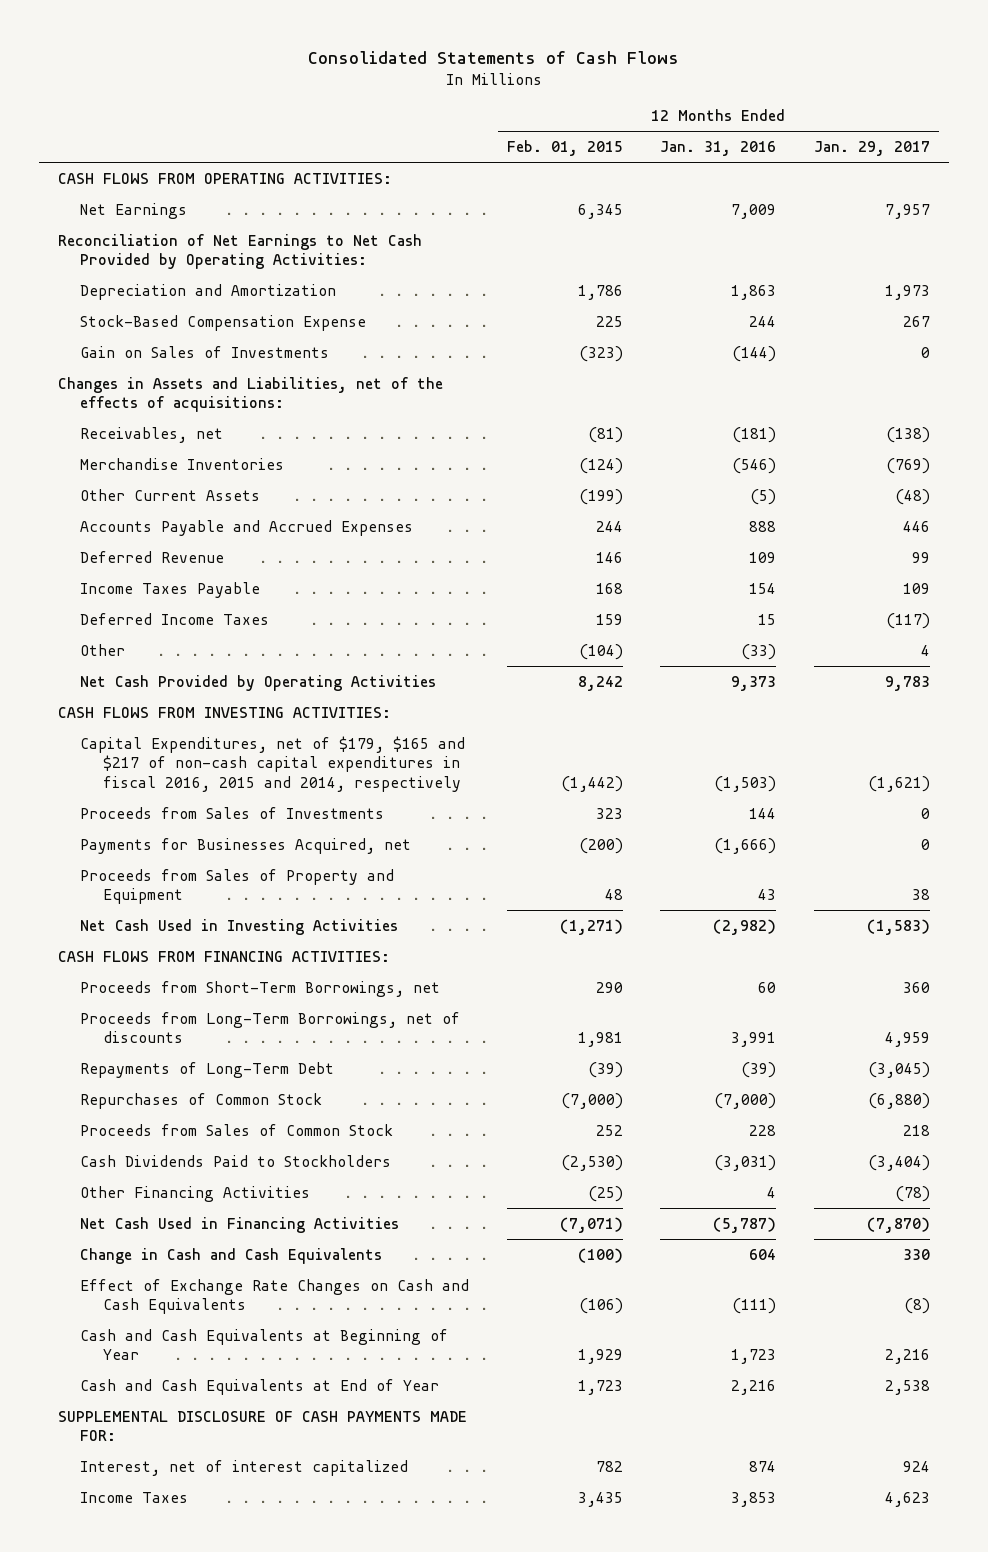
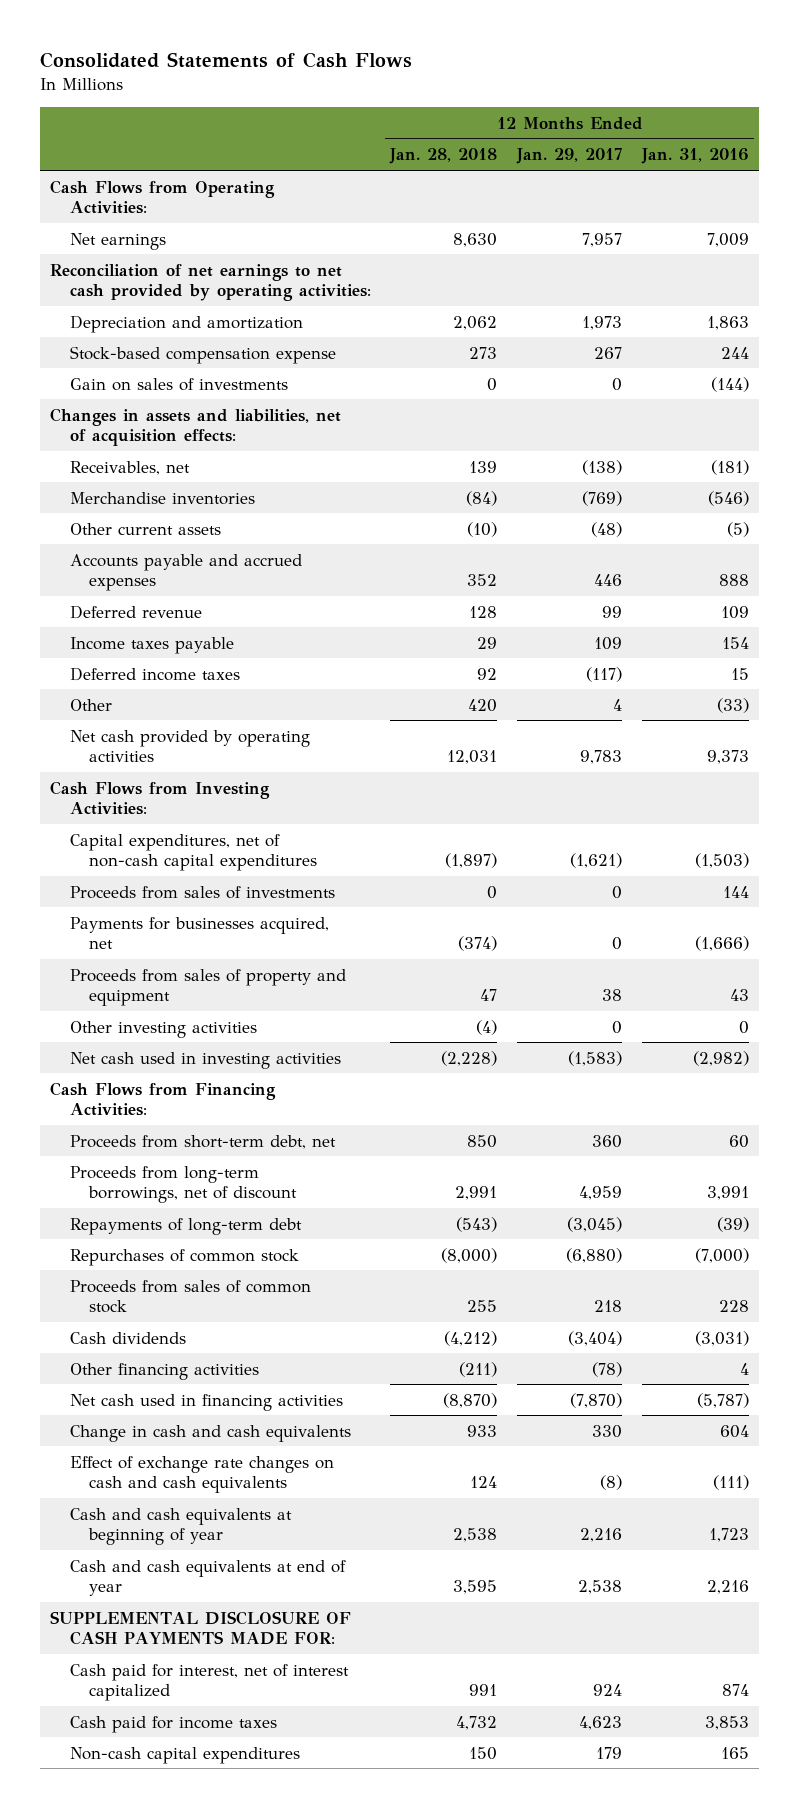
- | 12 Months Ended Feb. 01, 2015 | 12 Months Ended Jan. 31, 2016 | 12 Months Ended Jan. 29, 2017
+ | 12 Months Ended Jan. 28, 2018 | 12 Months Ended Jan. 29, 2017 | 12 Months Ended Jan. 31, 2016
- CASH FLOWS FROM OPERATING ACTIVITIES:
- Net Earnings | 6,345 | 7,009 | 7,957
- Reconciliation of Net Earnings to Net Cash Provided by Operating Activities:
- Depreciation and Amortization | 1,786 | 1,863 | 1,973
- Stock-Based Compensation Expense | 225 | 244 | 267
- Gain on Sales of Investments | (323) | (144) | 0
- Changes in Assets and Liabilities, net of the effects of acquisitions:
+ Cash Flows from Operating Activities:
+ Net earnings | 8,630 | 7,957 | 7,009
+ Reconciliation of net earnings to net cash provided by operating activities:
+ Depreciation and amortization | 2,062 | 1,973 | 1,863
+ Stock-based compensation expense | 273 | 267 | 244
+ Gain on sales of investments | 0 | 0 | (144)
+ Changes in assets and liabilities, net of acquisition effects:
- Merchandise Inventories | (124) | (546) | (769)
- Other Current Assets | (199) | (5) | (48)
- Accounts Payable and Accrued Expenses | 244 | 888 | 446
- Deferred Revenue | 146 | 109 | 99
- Income Taxes Payable | 168 | 154 | 109
- Deferred Income Taxes | 159 | 15 | (117)
+ Merchandise inventories | (84) | (769) | (546)
+ Other current assets | (10) | (48) | (5)
+ Accounts payable and accrued expenses | 352 | 446 | 888
+ Deferred revenue | 128 | 99 | 109
+ Income taxes payable | 29 | 109 | 154
+ Deferred income taxes | 92 | (117) | 15
- Net Cash Provided by Operating Activities | 8,242 | 9,373 | 9,783
- CASH FLOWS FROM INVESTING ACTIVITIES:
- Capital Expenditures, net of $179, $165 and $217 of non-cash capital expenditures in fiscal 2016, 2015 and 2014, respectively | (1,442) | (1,503) | (1,621)
- Proceeds from Sales of Investments | 323 | 144 | 0
- Payments for Businesses Acquired, net | (200) | (1,666) | 0
- Proceeds from Sales of Property and Equipment | 48 | 43 | 38
- Net Cash Used in Investing Activities | (1,271) | (2,982) | (1,583)
- CASH FLOWS FROM FINANCING ACTIVITIES:
- Proceeds from Short-Term Borrowings, net | 290 | 60 | 360
- Proceeds from Long-Term Borrowings, net of discounts | 1,981 | 3,991 | 4,959
- Repayments of Long-Term Debt | (39) | (39) | (3,045)
- Repurchases of Common Stock | (7,000) | (7,000) | (6,880)
- Proceeds from Sales of Common Stock | 252 | 228 | 218
- Cash Dividends Paid to Stockholders | (2,530) | (3,031) | (3,404)
- Other Financing Activities | (25) | 4 | (78)
- Net Cash Used in Financing Activities | (7,071) | (5,787) | (7,870)
- Change in Cash and Cash Equivalents | (100) | 604 | 330
- Effect of Exchange Rate Changes on Cash and Cash Equivalents | (106) | (111) | (8)
- Cash and Cash Equivalents at Beginning of Year | 1,929 | 1,723 | 2,216
- Cash and Cash Equivalents at End of Year | 1,723 | 2,216 | 2,538
+ Net cash provided by operating activities | 12,031 | 9,783 | 9,373
+ Cash Flows from Investing Activities:
+ Capital expenditures, net of non-cash capital expenditures | (1,897) | (1,621) | (1,503)
+ Proceeds from sales of investments | 0 | 0 | 144
+ Payments for businesses acquired, net | (374) | 0 | (1,666)
+ Proceeds from sales of property and equipment | 47 | 38 | 43
+ Other investing activities | (4) | 0 | 0
+ Net cash used in investing activities | (2,228) | (1,583) | (2,982)
+ Cash Flows from Financing Activities:
+ Proceeds from short-term debt, net | 850 | 360 | 60
+ Proceeds from long-term borrowings, net of discount | 2,991 | 4,959 | 3,991
+ Repayments of long-term debt | (543) | (3,045) | (39)
+ Repurchases of common stock | (8,000) | (6,880) | (7,000)
+ Proceeds from sales of common stock | 255 | 218 | 228
+ Cash dividends | (4,212) | (3,404) | (3,031)
+ Other financing activities | (211) | (78) | 4
+ Net cash used in financing activities | (8,870) | (7,870) | (5,787)
+ Change in cash and cash equivalents | 933 | 330 | 604
+ Effect of exchange rate changes on cash and cash equivalents | 124 | (8) | (111)
+ Cash and cash equivalents at beginning of year | 2,538 | 2,216 | 1,723
+ Cash and cash equivalents at end of year | 3,595 | 2,538 | 2,216
- Interest, net of interest capitalized | 782 | 874 | 924
- Income Taxes | 3,435 | 3,853 | 4,623
+ Cash paid for interest, net of interest capitalized | 991 | 924 | 874
+ Cash paid for income taxes | 4,732 | 4,623 | 3,853
+ Non-cash capital expenditures | 150 | 179 | 165

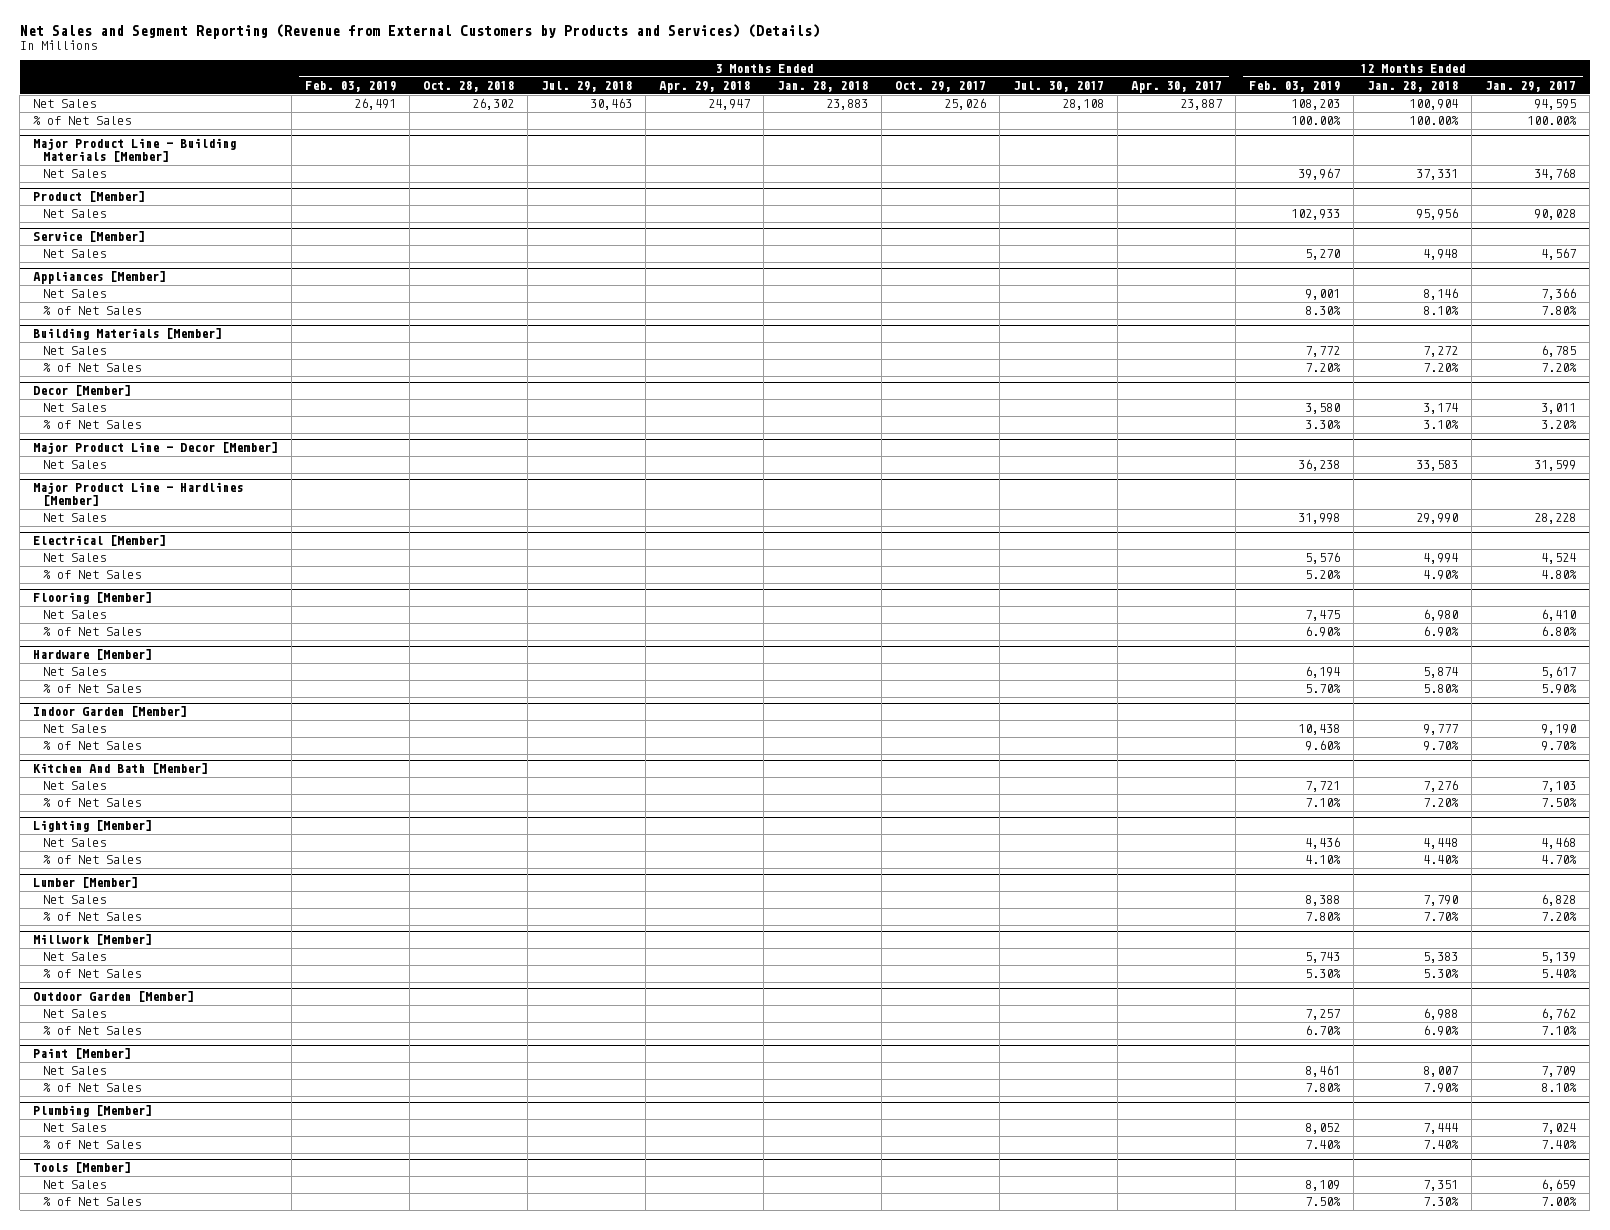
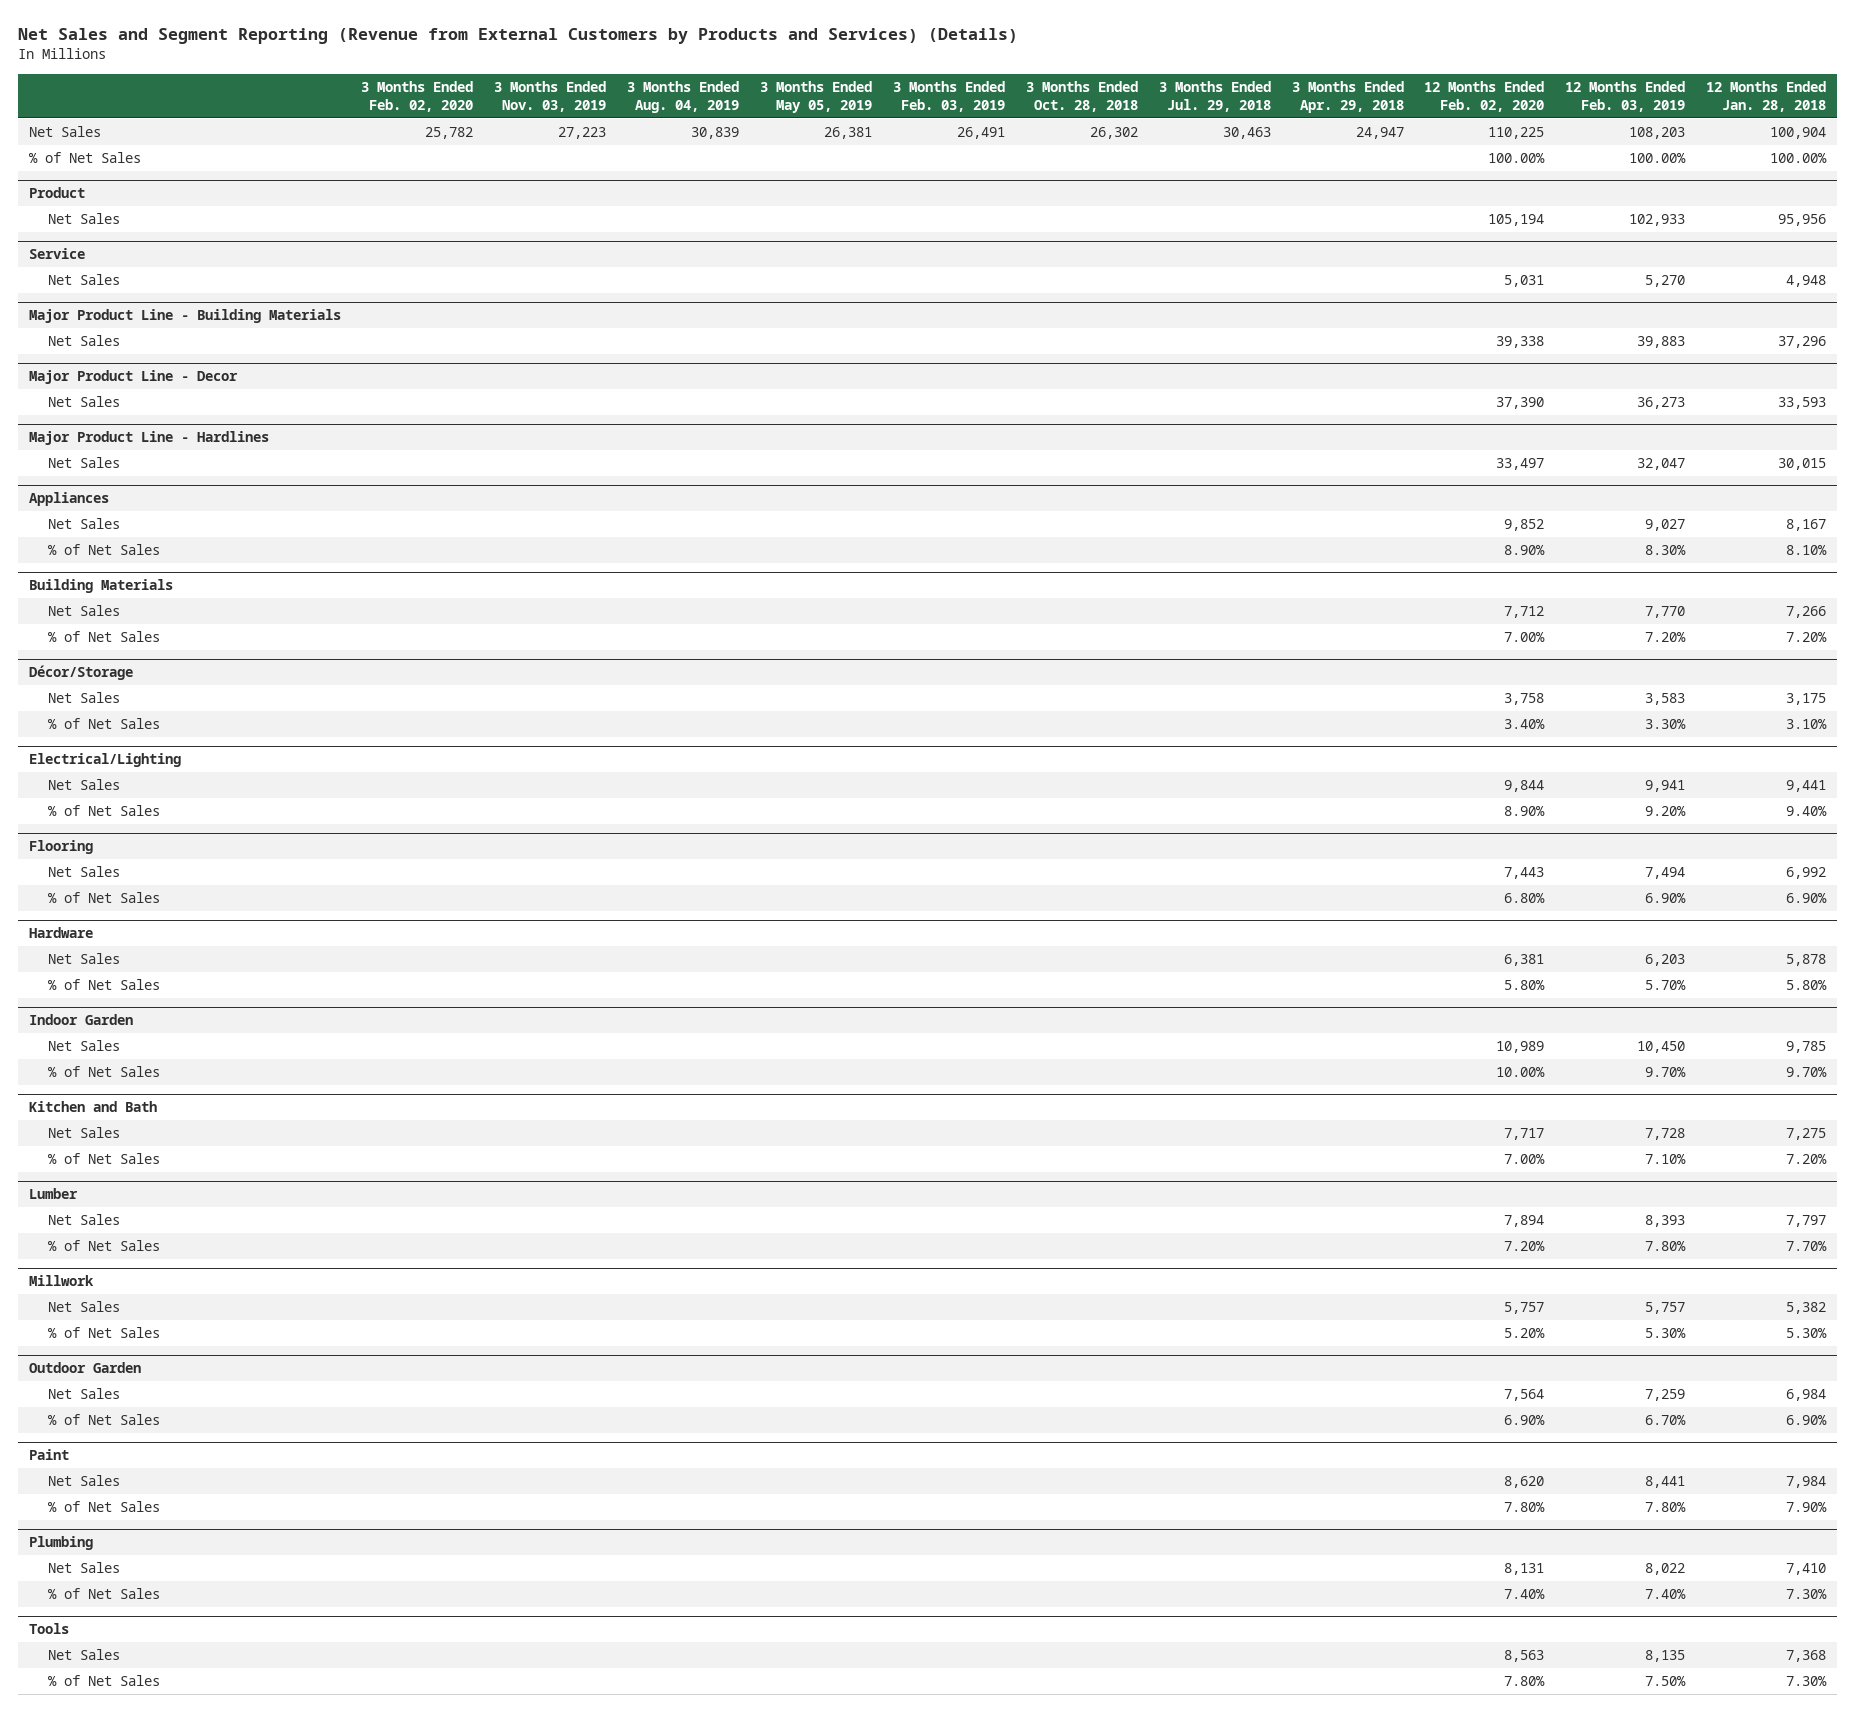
- | 3 Months Ended Feb. 03, 2019 | 3 Months Ended Oct. 28, 2018 | 3 Months Ended Jul. 29, 2018 | 3 Months Ended Apr. 29, 2018 | 3 Months Ended Jan. 28, 2018 | 3 Months Ended Oct. 29, 2017 | 3 Months Ended Jul. 30, 2017 | 3 Months Ended Apr. 30, 2017 | 12 Months Ended Feb. 03, 2019 | 12 Months Ended Jan. 28, 2018 | 12 Months Ended Jan. 29, 2017
+ | 3 Months Ended Feb. 02, 2020 | 3 Months Ended Nov. 03, 2019 | 3 Months Ended Aug. 04, 2019 | 3 Months Ended May 05, 2019 | 3 Months Ended Feb. 03, 2019 | 3 Months Ended Oct. 28, 2018 | 3 Months Ended Jul. 29, 2018 | 3 Months Ended Apr. 29, 2018 | 12 Months Ended Feb. 02, 2020 | 12 Months Ended Feb. 03, 2019 | 12 Months Ended Jan. 28, 2018
- Major Product Line - Building Materials [Member]
- Net Sales | | | | | | | | | 39,967 | 37,331 | 34,768
- Product [Member]
+ Product
- Service [Member]
+ Service
- Appliances [Member]
- Net Sales | | | | | | | | | 9,001 | 8,146 | 7,366
+ Major Product Line - Building Materials
+ Net Sales | | | | | | | | | 39,338 | 39,883 | 37,296
+ Major Product Line - Decor
+ Net Sales | | | | | | | | | 37,390 | 36,273 | 33,593
+ Major Product Line - Hardlines
+ Net Sales | | | | | | | | | 33,497 | 32,047 | 30,015
+ Appliances
+ Net Sales | | | | | | | | | 9,852 | 9,027 | 8,167
- Building Materials [Member]
- Net Sales | | | | | | | | | 7,772 | 7,272 | 6,785
+ Building Materials
+ Net Sales | | | | | | | | | 7,712 | 7,770 | 7,266
- Decor [Member]
- Net Sales | | | | | | | | | 3,580 | 3,174 | 3,011
+ Décor/Storage
+ Net Sales | | | | | | | | | 3,758 | 3,583 | 3,175
- Major Product Line - Decor [Member]
- Net Sales | | | | | | | | | 36,238 | 33,583 | 31,599
- Major Product Line - Hardlines [Member]
- Net Sales | | | | | | | | | 31,998 | 29,990 | 28,228
- Electrical [Member]
- Net Sales | | | | | | | | | 5,576 | 4,994 | 4,524
- % of Net Sales | | | | | | | | | 5.20% | 4.90% | 4.80%
- Flooring [Member]
- Net Sales | | | | | | | | | 7,475 | 6,980 | 6,410
+ Electrical/Lighting
+ Net Sales | | | | | | | | | 9,844 | 9,941 | 9,441
+ % of Net Sales | | | | | | | | | 8.90% | 9.20% | 9.40%
+ Flooring
+ Net Sales | | | | | | | | | 7,443 | 7,494 | 6,992
- Hardware [Member]
- Net Sales | | | | | | | | | 6,194 | 5,874 | 5,617
+ Hardware
+ Net Sales | | | | | | | | | 6,381 | 6,203 | 5,878
- Indoor Garden [Member]
- Net Sales | | | | | | | | | 10,438 | 9,777 | 9,190
- % of Net Sales | | | | | | | | | 9.60% | 9.70% | 9.70%
- Kitchen And Bath [Member]
- Net Sales | | | | | | | | | 7,721 | 7,276 | 7,103
+ Indoor Garden
+ Net Sales | | | | | | | | | 10,989 | 10,450 | 9,785
+ % of Net Sales | | | | | | | | | 10.00% | 9.70% | 9.70%
+ Kitchen and Bath
+ Net Sales | | | | | | | | | 7,717 | 7,728 | 7,275
- Lighting [Member]
- Net Sales | | | | | | | | | 4,436 | 4,448 | 4,468
- % of Net Sales | | | | | | | | | 4.10% | 4.40% | 4.70%
- Lumber [Member]
- Net Sales | | | | | | | | | 8,388 | 7,790 | 6,828
+ Lumber
+ Net Sales | | | | | | | | | 7,894 | 8,393 | 7,797
- Millwork [Member]
- Net Sales | | | | | | | | | 5,743 | 5,383 | 5,139
+ Millwork
+ Net Sales | | | | | | | | | 5,757 | 5,757 | 5,382
- Outdoor Garden [Member]
- Net Sales | | | | | | | | | 7,257 | 6,988 | 6,762
+ Outdoor Garden
+ Net Sales | | | | | | | | | 7,564 | 7,259 | 6,984
- Paint [Member]
- Net Sales | | | | | | | | | 8,461 | 8,007 | 7,709
+ Paint
+ Net Sales | | | | | | | | | 8,620 | 8,441 | 7,984
- Plumbing [Member]
- Net Sales | | | | | | | | | 8,052 | 7,444 | 7,024
- % of Net Sales | | | | | | | | | 7.40% | 7.40% | 7.40%
- Tools [Member]
- Net Sales | | | | | | | | | 8,109 | 7,351 | 6,659
+ Plumbing
+ Net Sales | | | | | | | | | 8,131 | 8,022 | 7,410
+ % of Net Sales | | | | | | | | | 7.40% | 7.40% | 7.30%
+ Tools
+ Net Sales | | | | | | | | | 8,563 | 8,135 | 7,368

